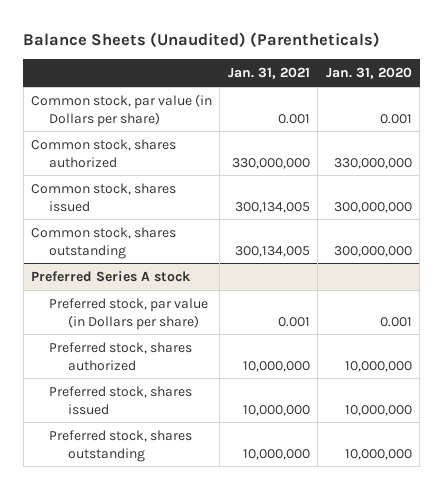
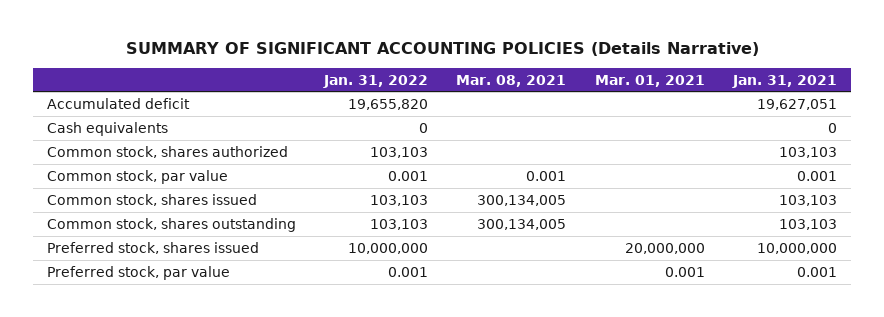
- Balance Sheets (Unaudited) (Parentheticals)
+ SUMMARY OF SIGNIFICANT ACCOUNTING POLICIES (Details Narrative)
- | Jan. 31, 2021 | Jan. 31, 2020
+ | Jan. 31, 2022 | Mar. 08, 2021 | Mar. 01, 2021 | Jan. 31, 2021
- Common stock, par value (in Dollars per share) | 0.001 | 0.001
- Common stock, shares authorized | 330,000,000 | 330,000,000
- Common stock, shares issued | 300,134,005 | 300,000,000
- Common stock, shares outstanding | 300,134,005 | 300,000,000
- Preferred Series A stock
- Preferred stock, par value (in Dollars per share) | 0.001 | 0.001
- Preferred stock, shares authorized | 10,000,000 | 10,000,000
+ Accumulated deficit | 19,655,820 | | | 19,627,051
+ Cash equivalents | 0 | | | 0
+ Common stock, shares authorized | 103,103 | | | 103,103
+ Common stock, par value | 0.001 | 0.001 | | 0.001
+ Common stock, shares issued | 103,103 | 300,134,005 | | 103,103
+ Common stock, shares outstanding | 103,103 | 300,134,005 | | 103,103
- Preferred stock, shares outstanding | 10,000,000 | 10,000,000
+ Preferred stock, par value | 0.001 | | 0.001 | 0.001

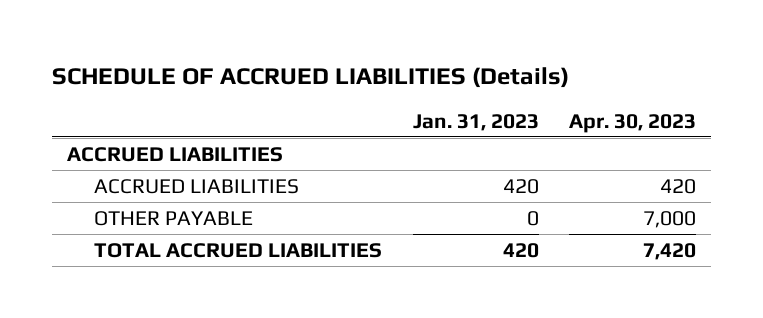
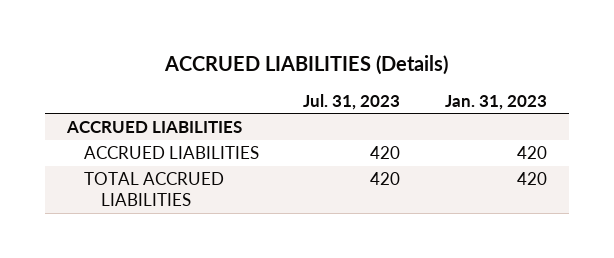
- SCHEDULE OF ACCRUED LIABILITIES (Details)
+ ACCRUED LIABILITIES (Details)
- | Jan. 31, 2023 | Apr. 30, 2023
+ | Jul. 31, 2023 | Jan. 31, 2023
- OTHER PAYABLE | 0 | 7,000

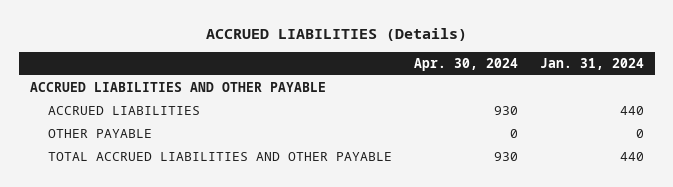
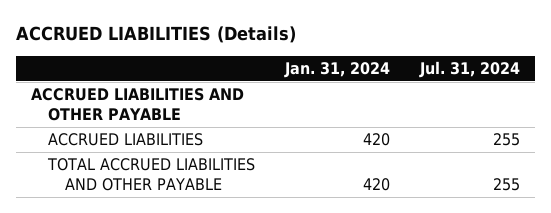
- | Apr. 30, 2024 | Jan. 31, 2024
+ | Jan. 31, 2024 | Jul. 31, 2024
- ACCRUED LIABILITIES | 930 | 440
- OTHER PAYABLE | 0 | 0
- TOTAL ACCRUED LIABILITIES AND OTHER PAYABLE | 930 | 440
+ ACCRUED LIABILITIES | 420 | 255
+ TOTAL ACCRUED LIABILITIES AND OTHER PAYABLE | 420 | 255

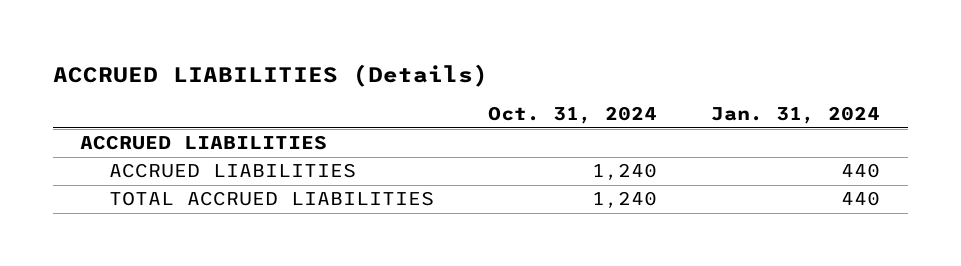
- | Jan. 31, 2024 | Jul. 31, 2024
+ | Oct. 31, 2024 | Jan. 31, 2024
- ACCRUED LIABILITIES AND OTHER PAYABLE
- ACCRUED LIABILITIES | 420 | 255
- TOTAL ACCRUED LIABILITIES AND OTHER PAYABLE | 420 | 255
+ ACCRUED LIABILITIES
+ ACCRUED LIABILITIES | 1,240 | 440
+ TOTAL ACCRUED LIABILITIES | 1,240 | 440

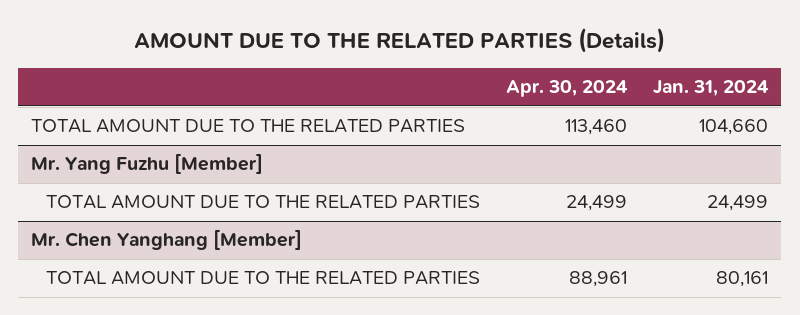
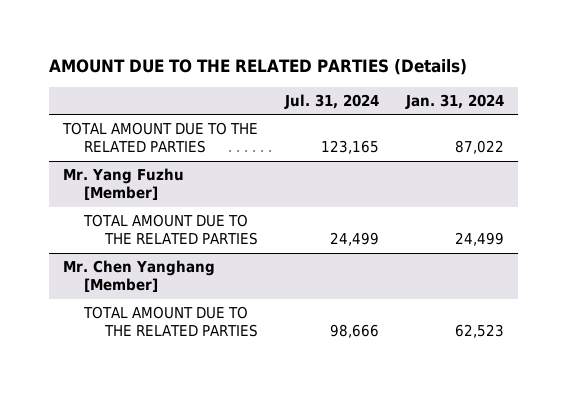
- | Apr. 30, 2024 | Jan. 31, 2024
+ | Jul. 31, 2024 | Jan. 31, 2024
- TOTAL AMOUNT DUE TO THE RELATED PARTIES | 113,460 | 104,660
+ TOTAL AMOUNT DUE TO THE RELATED PARTIES | 123,165 | 87,022
@ Mr. Chen Yanghang [Member]
- TOTAL AMOUNT DUE TO THE RELATED PARTIES | 88,961 | 80,161
+ TOTAL AMOUNT DUE TO THE RELATED PARTIES | 98,666 | 62,523

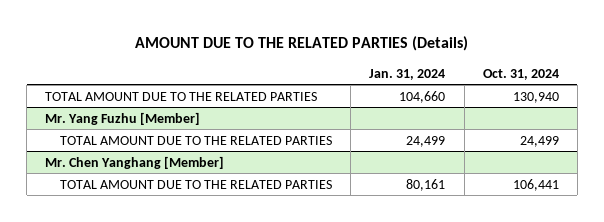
- | Jul. 31, 2024 | Jan. 31, 2024
+ | Jan. 31, 2024 | Oct. 31, 2024
- TOTAL AMOUNT DUE TO THE RELATED PARTIES | 123,165 | 87,022
+ TOTAL AMOUNT DUE TO THE RELATED PARTIES | 104,660 | 130,940
@ Mr. Chen Yanghang [Member]
- TOTAL AMOUNT DUE TO THE RELATED PARTIES | 98,666 | 62,523
+ TOTAL AMOUNT DUE TO THE RELATED PARTIES | 80,161 | 106,441

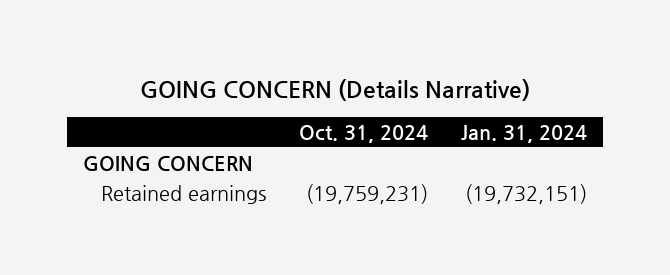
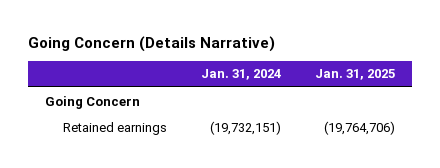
- GOING CONCERN (Details Narrative)
+ Going Concern (Details Narrative)
- | Oct. 31, 2024 | Jan. 31, 2024
+ | Jan. 31, 2024 | Jan. 31, 2025
- GOING CONCERN
+ Going Concern

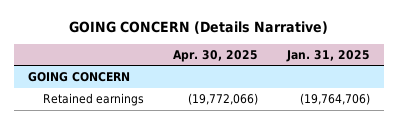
- Going Concern (Details Narrative)
+ GOING CONCERN (Details Narrative)
- | Jan. 31, 2024 | Jan. 31, 2025
+ | Apr. 30, 2025 | Jan. 31, 2025
- Going Concern
+ GOING CONCERN

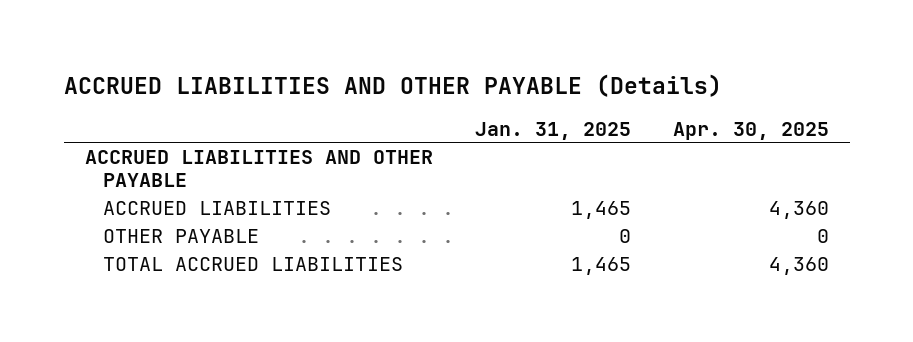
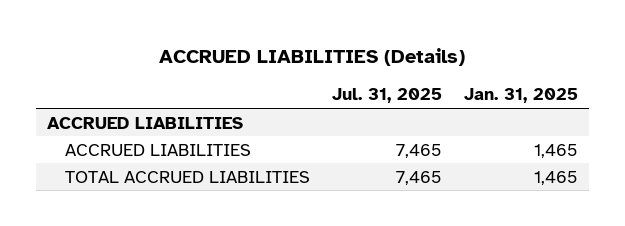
- ACCRUED LIABILITIES AND OTHER PAYABLE (Details)
+ ACCRUED LIABILITIES (Details)
- | Jan. 31, 2025 | Apr. 30, 2025
+ | Jul. 31, 2025 | Jan. 31, 2025
- ACCRUED LIABILITIES AND OTHER PAYABLE
+ ACCRUED LIABILITIES
- OTHER PAYABLE | 0 | 0

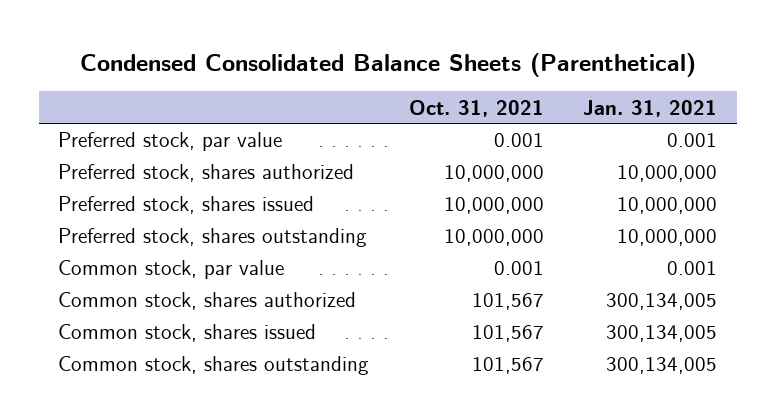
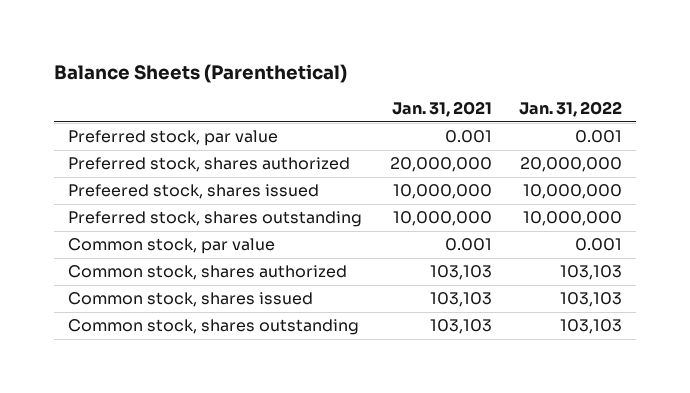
- Condensed Consolidated Balance Sheets (Parenthetical)
+ Balance Sheets (Parenthetical)
- | Oct. 31, 2021 | Jan. 31, 2021
+ | Jan. 31, 2021 | Jan. 31, 2022
- Preferred stock, shares authorized | 10,000,000 | 10,000,000
- Preferred stock, shares issued | 10,000,000 | 10,000,000
+ Preferred stock, shares authorized | 20,000,000 | 20,000,000
+ Prefeered stock, shares issued | 10,000,000 | 10,000,000
- Common stock, shares authorized | 101,567 | 300,134,005
- Common stock, shares issued | 101,567 | 300,134,005
- Common stock, shares outstanding | 101,567 | 300,134,005
+ Common stock, shares authorized | 103,103 | 103,103
+ Common stock, shares issued | 103,103 | 103,103
+ Common stock, shares outstanding | 103,103 | 103,103

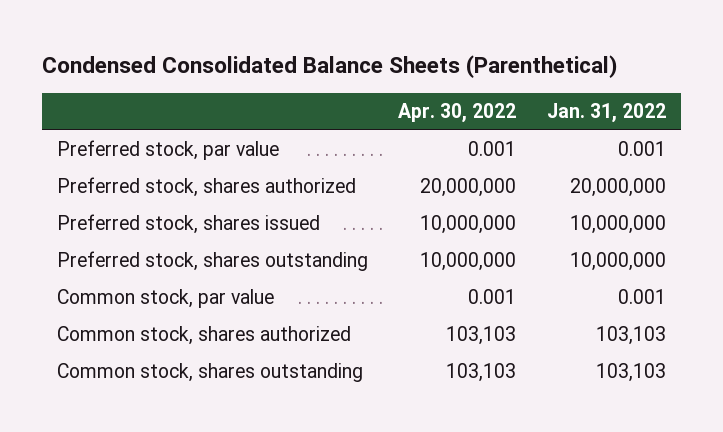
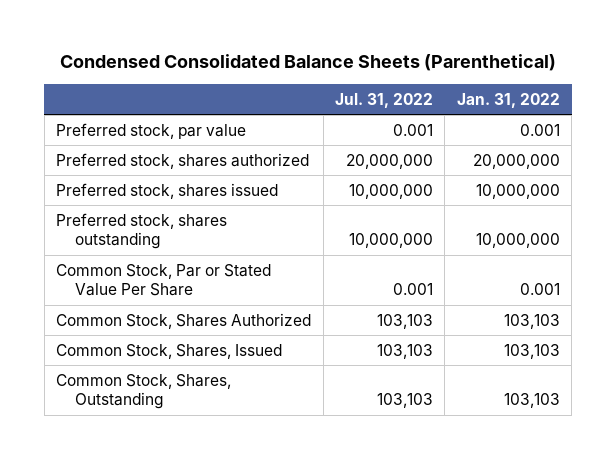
- | Apr. 30, 2022 | Jan. 31, 2022
+ | Jul. 31, 2022 | Jan. 31, 2022
- Common stock, par value | 0.001 | 0.001
- Common stock, shares authorized | 103,103 | 103,103
- Common stock, shares outstanding | 103,103 | 103,103
+ Common Stock, Par or Stated Value Per Share | 0.001 | 0.001
+ Common Stock, Shares Authorized | 103,103 | 103,103
+ Common Stock, Shares, Issued | 103,103 | 103,103
+ Common Stock, Shares, Outstanding | 103,103 | 103,103

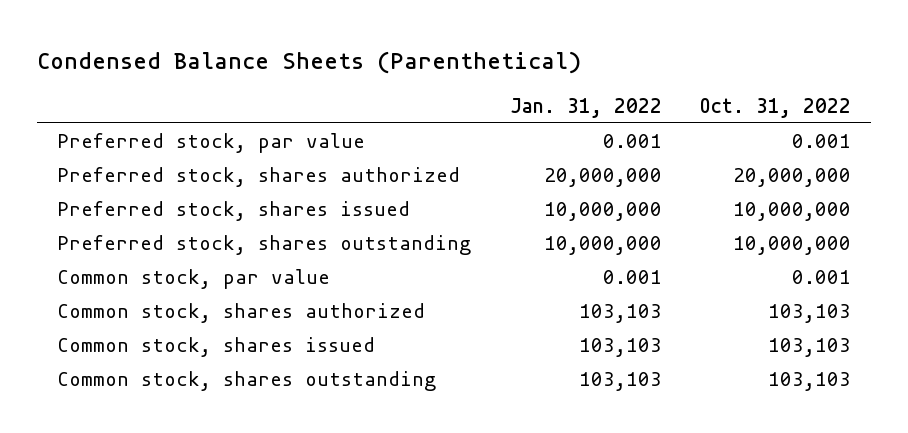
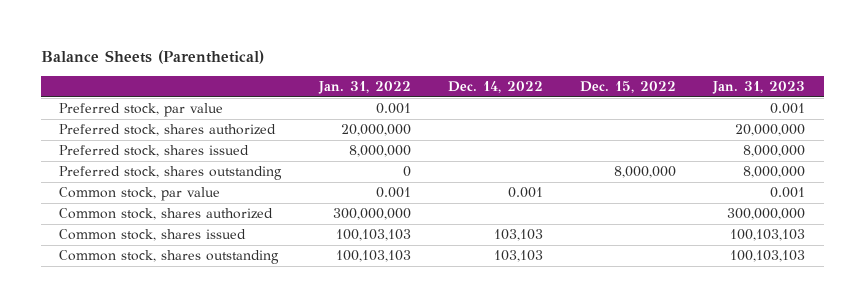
- Condensed Balance Sheets (Parenthetical)
+ Balance Sheets (Parenthetical)
- | Jan. 31, 2022 | Oct. 31, 2022
+ | Jan. 31, 2022 | Dec. 14, 2022 | Dec. 15, 2022 | Jan. 31, 2023
- Preferred stock, shares issued | 10,000,000 | 10,000,000
- Preferred stock, shares outstanding | 10,000,000 | 10,000,000
+ Preferred stock, shares issued | 8,000,000 | | | 8,000,000
+ Preferred stock, shares outstanding | 0 | | 8,000,000 | 8,000,000
- Common stock, shares authorized | 103,103 | 103,103
- Common stock, shares issued | 103,103 | 103,103
- Common stock, shares outstanding | 103,103 | 103,103
+ Common stock, shares authorized | 300,000,000 | | | 300,000,000
+ Common stock, shares issued | 100,103,103 | 103,103 | | 100,103,103
+ Common stock, shares outstanding | 100,103,103 | 103,103 | | 100,103,103

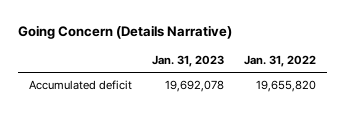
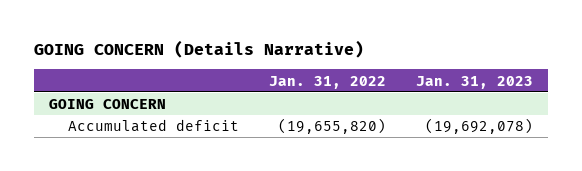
- Going Concern (Details Narrative)
+ GOING CONCERN (Details Narrative)
- | Jan. 31, 2023 | Jan. 31, 2022
+ | Jan. 31, 2022 | Jan. 31, 2023
- Accumulated deficit | 19,692,078 | 19,655,820
+ GOING CONCERN
+ Accumulated deficit | (19,655,820) | (19,692,078)

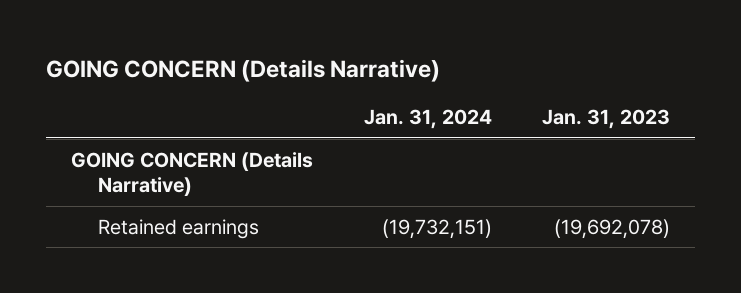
- | Jan. 31, 2022 | Jan. 31, 2023
+ | Jan. 31, 2024 | Jan. 31, 2023
- GOING CONCERN
- Accumulated deficit | (19,655,820) | (19,692,078)
+ GOING CONCERN (Details Narrative)
+ Retained earnings | (19,732,151) | (19,692,078)

